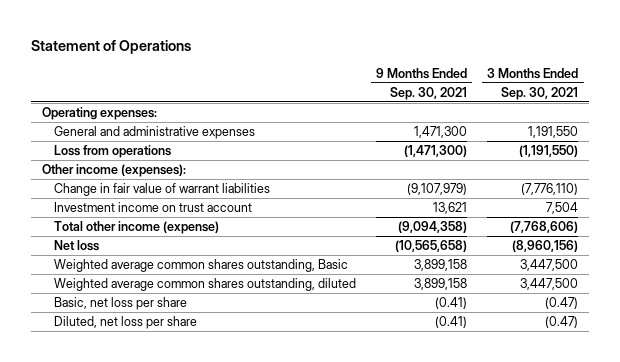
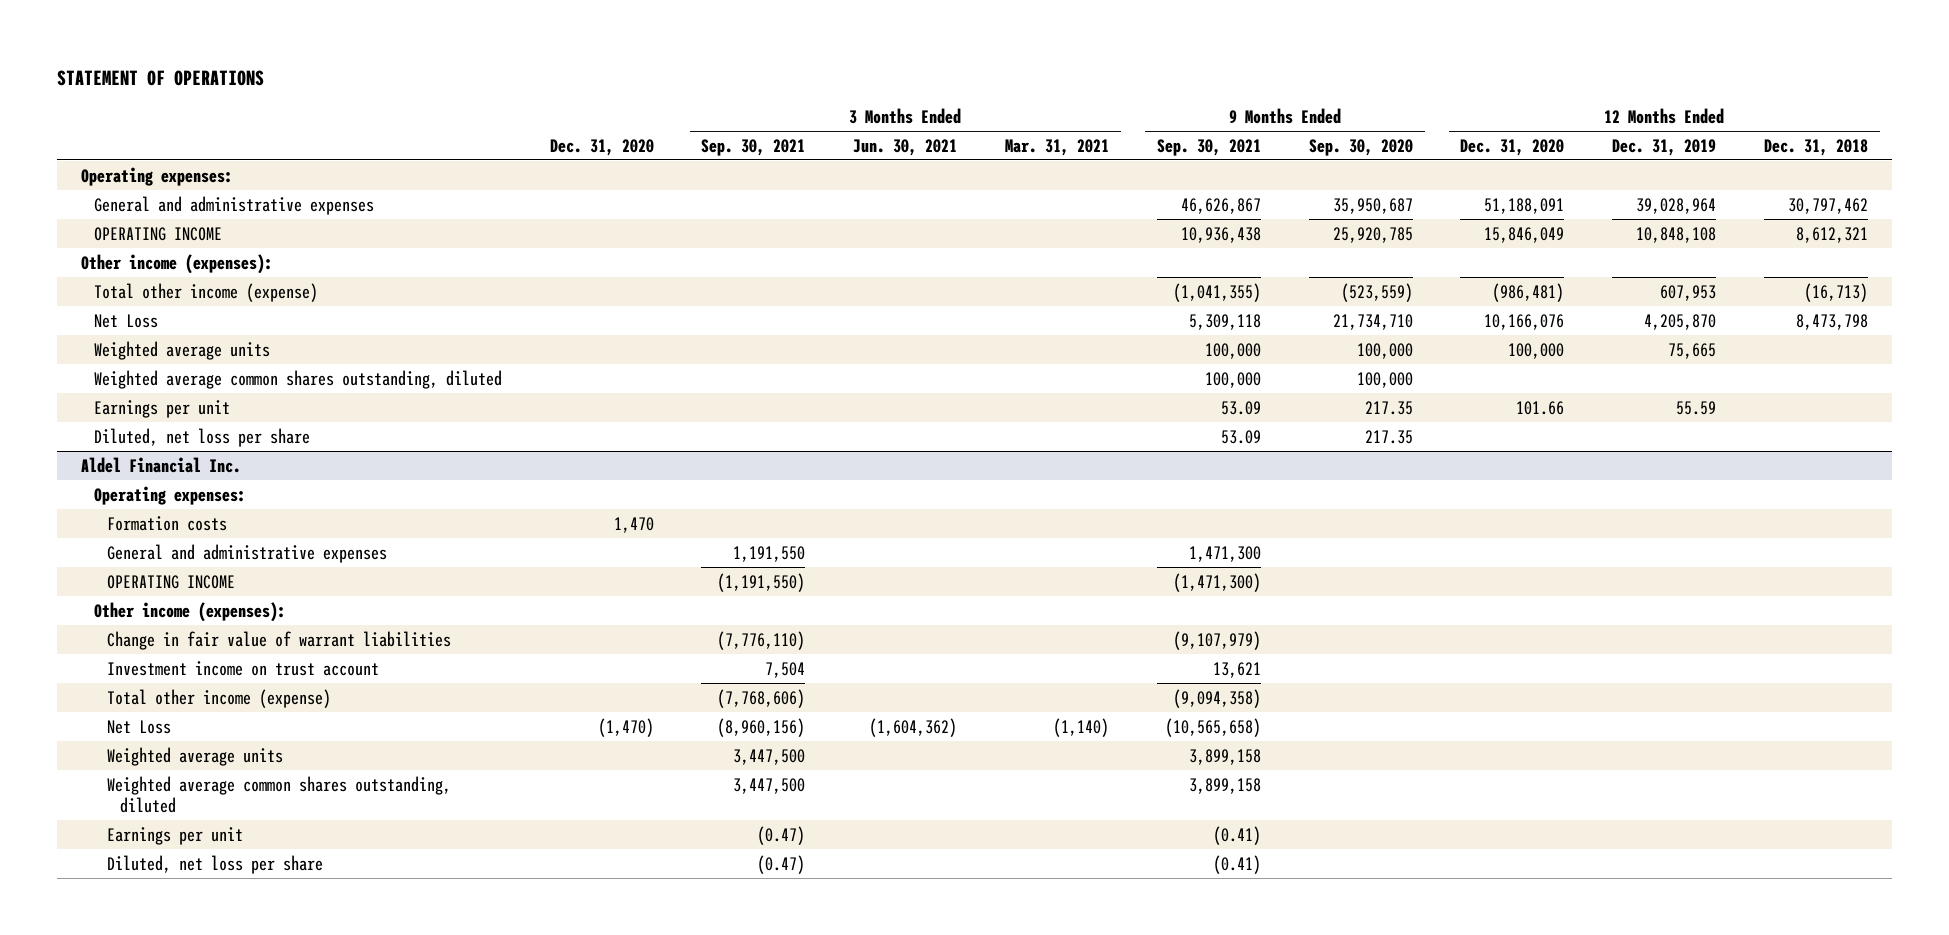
- Statement of Operations
+ STATEMENT OF OPERATIONS
- | 9 Months Ended Sep. 30, 2021 | 3 Months Ended Sep. 30, 2021
+ | Dec. 31, 2020 | 3 Months Ended Sep. 30, 2021 | 3 Months Ended Jun. 30, 2021 | 3 Months Ended Mar. 31, 2021 | 9 Months Ended Sep. 30, 2021 | 9 Months Ended Sep. 30, 2020 | 12 Months Ended Dec. 31, 2020 | 12 Months Ended Dec. 31, 2019 | 12 Months Ended Dec. 31, 2018
+ General and administrative expenses | | | | | 46,626,867 | 35,950,687 | 51,188,091 | 39,028,964 | 30,797,462
+ OPERATING INCOME | | | | | 10,936,438 | 25,920,785 | 15,846,049 | 10,848,108 | 8,612,321
+ Other income (expenses):
+ Total other income (expense) | | | | | (1,041,355) | (523,559) | (986,481) | 607,953 | (16,713)
+ Net Loss | | | | | 5,309,118 | 21,734,710 | 10,166,076 | 4,205,870 | 8,473,798
+ Weighted average units | | | | | 100,000 | 100,000 | 100,000 | 75,665 |
+ Weighted average common shares outstanding, diluted | | | | | 100,000 | 100,000 | | |
+ Earnings per unit | | | | | 53.09 | 217.35 | 101.66 | 55.59 |
+ Diluted, net loss per share | | | | | 53.09 | 217.35 | | |
+ Aldel Financial Inc.
+ Operating expenses:
+ Formation costs | 1,470 | | | | | | | |
- Loss from operations | (1,471,300) | (1,191,550)
+ OPERATING INCOME | | (1,191,550) | | | (1,471,300) | | | |
- Net loss | (10,565,658) | (8,960,156)
- Weighted average common shares outstanding, Basic | 3,899,158 | 3,447,500
+ Net Loss | (1,470) | (8,960,156) | (1,604,362) | (1,140) | (10,565,658) | | | |
+ Weighted average units | | 3,447,500 | | | 3,899,158 | | | |
- Basic, net loss per share | (0.41) | (0.47)
+ Earnings per unit | | (0.47) | | | (0.41) | | | |

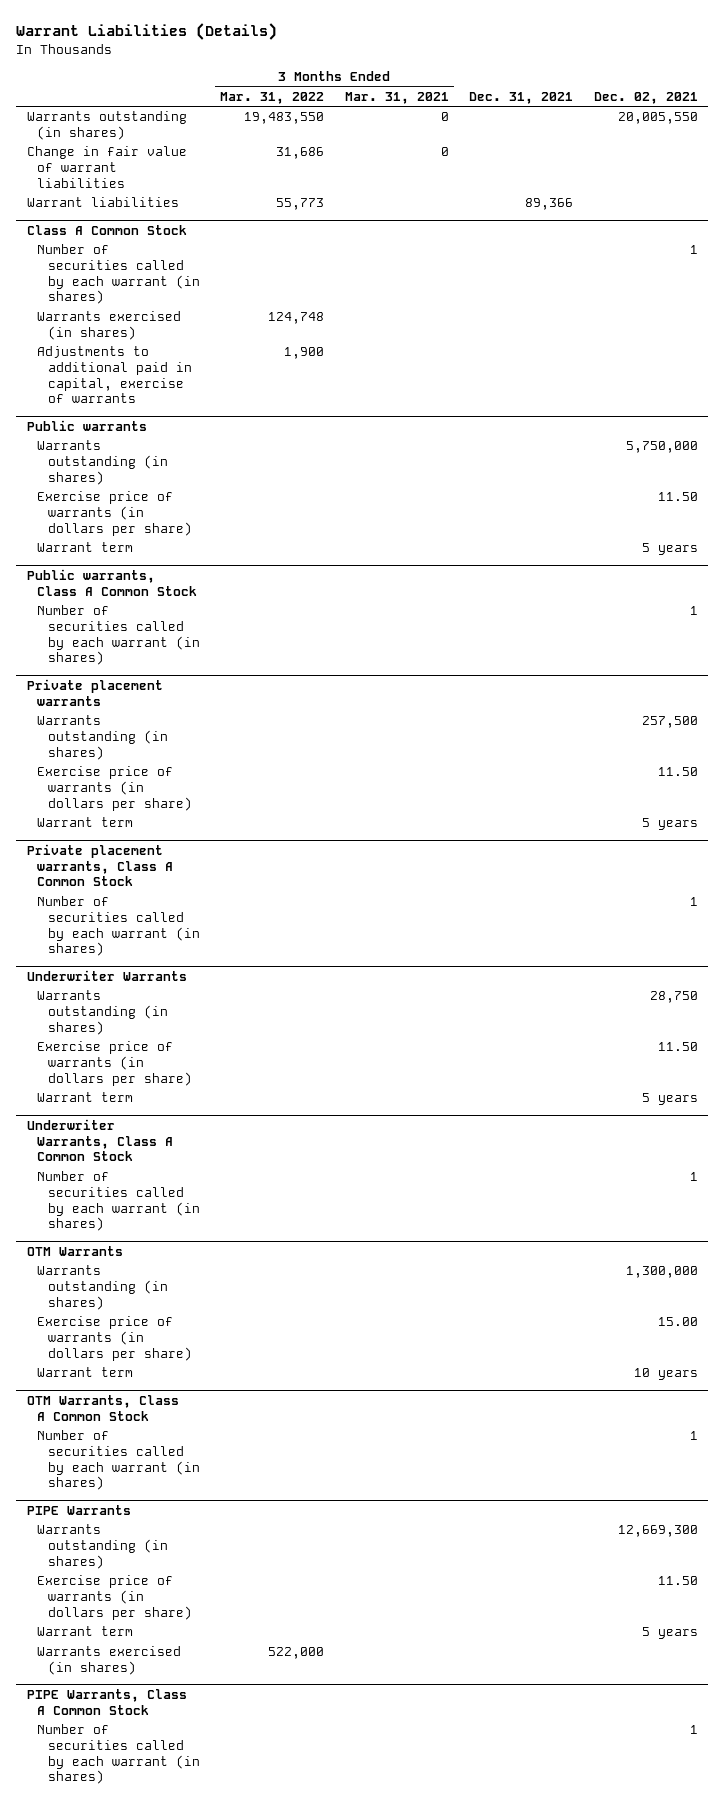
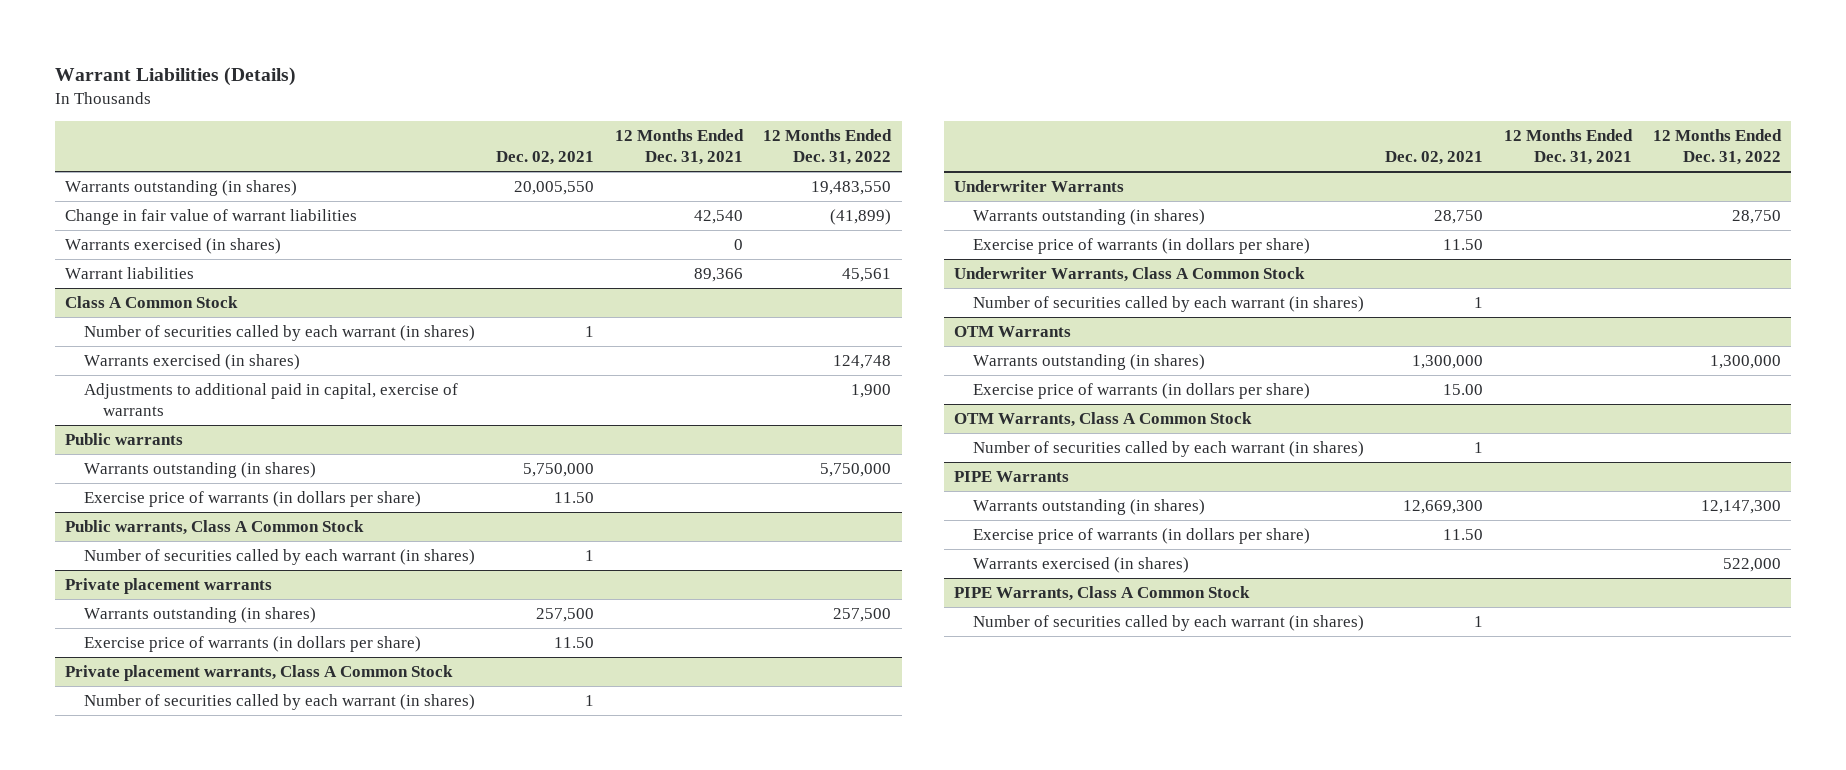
- | 3 Months Ended Mar. 31, 2022 | 3 Months Ended Mar. 31, 2021 | Dec. 31, 2021 | Dec. 02, 2021
+ | Dec. 02, 2021 | 12 Months Ended Dec. 31, 2021 | 12 Months Ended Dec. 31, 2022
+ Warrants exercised (in shares) | | 0 |
@ Public warrants
- Warrant term | | | | 5 years
@ Private placement warrants
- Warrant term | | | | 5 years
@ Underwriter Warrants
- Warrant term | | | | 5 years
@ OTM Warrants
- Warrant term | | | | 10 years
@ PIPE Warrants
- Warrant term | | | | 5 years

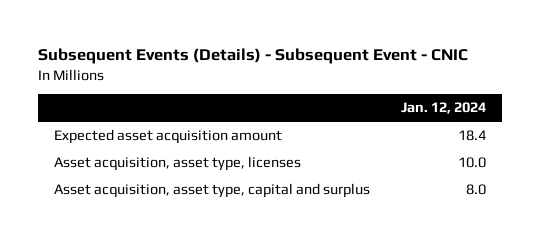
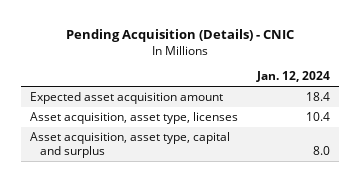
- Subsequent Events (Details) - Subsequent Event - CNIC
+ Pending Acquisition (Details) - CNIC
- Asset acquisition, asset type, licenses | 10.0
+ Asset acquisition, asset type, licenses | 10.4

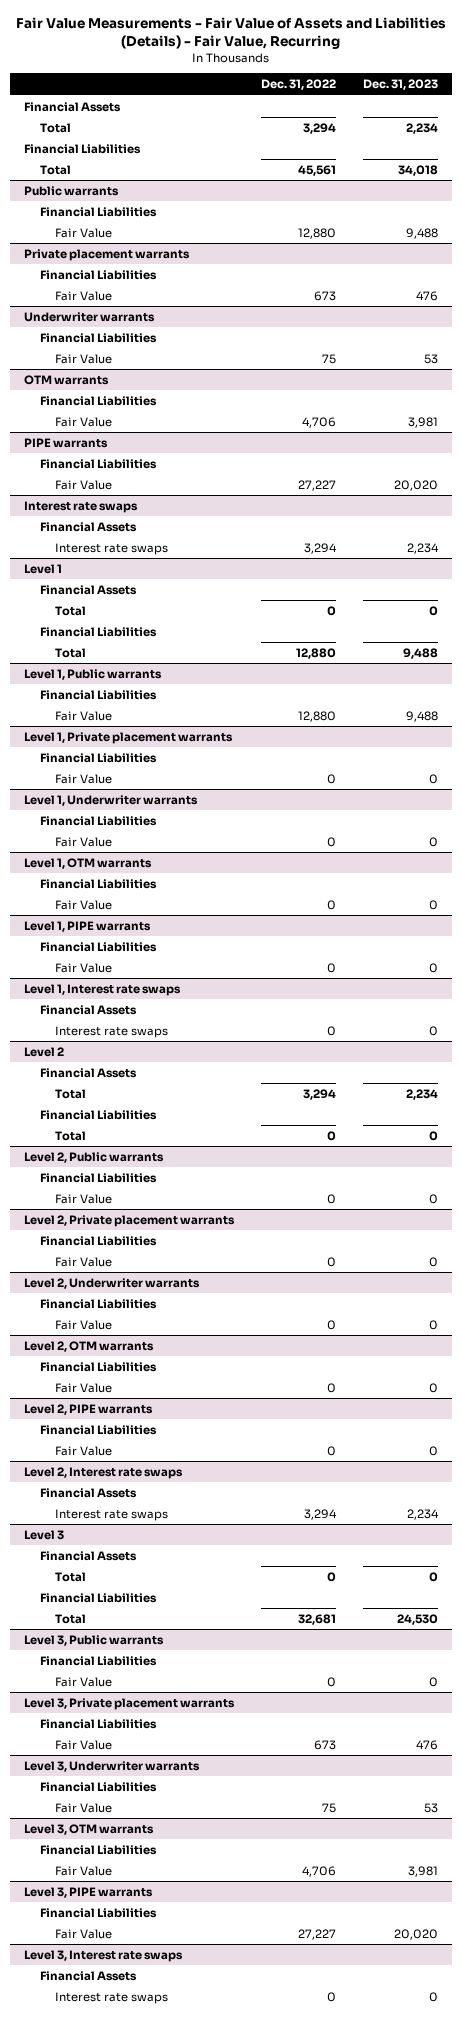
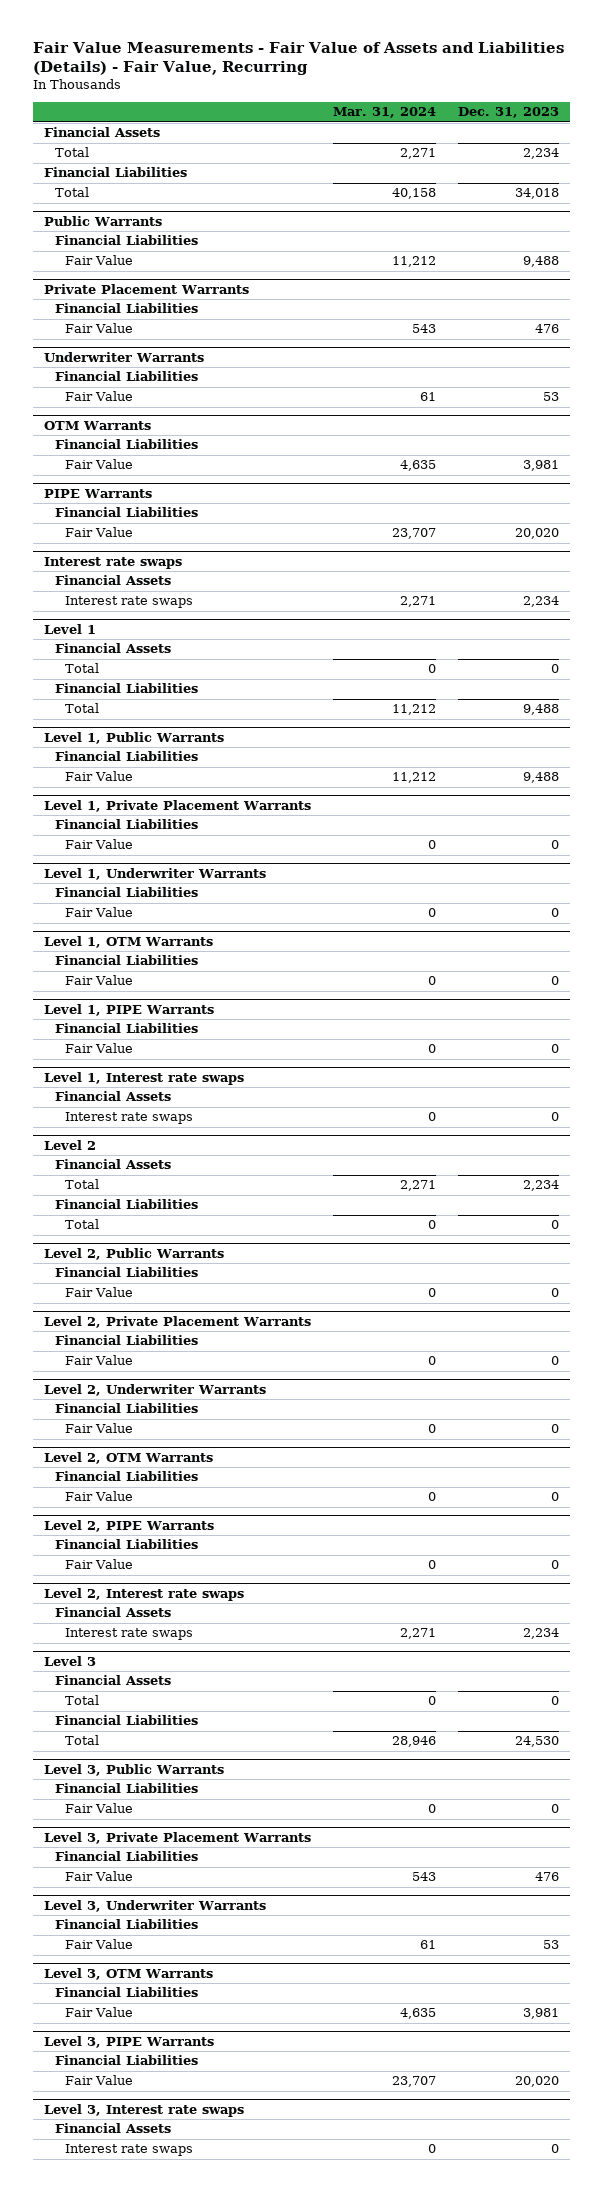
- | Dec. 31, 2022 | Dec. 31, 2023
+ | Mar. 31, 2024 | Dec. 31, 2023
- Public warrants
+ Public Warrants
- Private placement warrants
+ Private Placement Warrants
- Underwriter warrants
+ Underwriter Warrants
- OTM warrants
+ OTM Warrants
- PIPE warrants
+ PIPE Warrants
- Level 1, Public warrants
+ Level 1, Public Warrants
- Level 1, Private placement warrants
+ Level 1, Private Placement Warrants
- Level 1, Underwriter warrants
+ Level 1, Underwriter Warrants
- Level 1, OTM warrants
+ Level 1, OTM Warrants
- Level 1, PIPE warrants
+ Level 1, PIPE Warrants
- Level 2, Public warrants
+ Level 2, Public Warrants
- Level 2, Private placement warrants
+ Level 2, Private Placement Warrants
- Level 2, Underwriter warrants
+ Level 2, Underwriter Warrants
- Level 2, OTM warrants
+ Level 2, OTM Warrants
- Level 2, PIPE warrants
+ Level 2, PIPE Warrants
- Level 3, Public warrants
+ Level 3, Public Warrants
- Level 3, Private placement warrants
+ Level 3, Private Placement Warrants
- Level 3, Underwriter warrants
+ Level 3, Underwriter Warrants
- Level 3, OTM warrants
+ Level 3, OTM Warrants
- Level 3, PIPE warrants
+ Level 3, PIPE Warrants

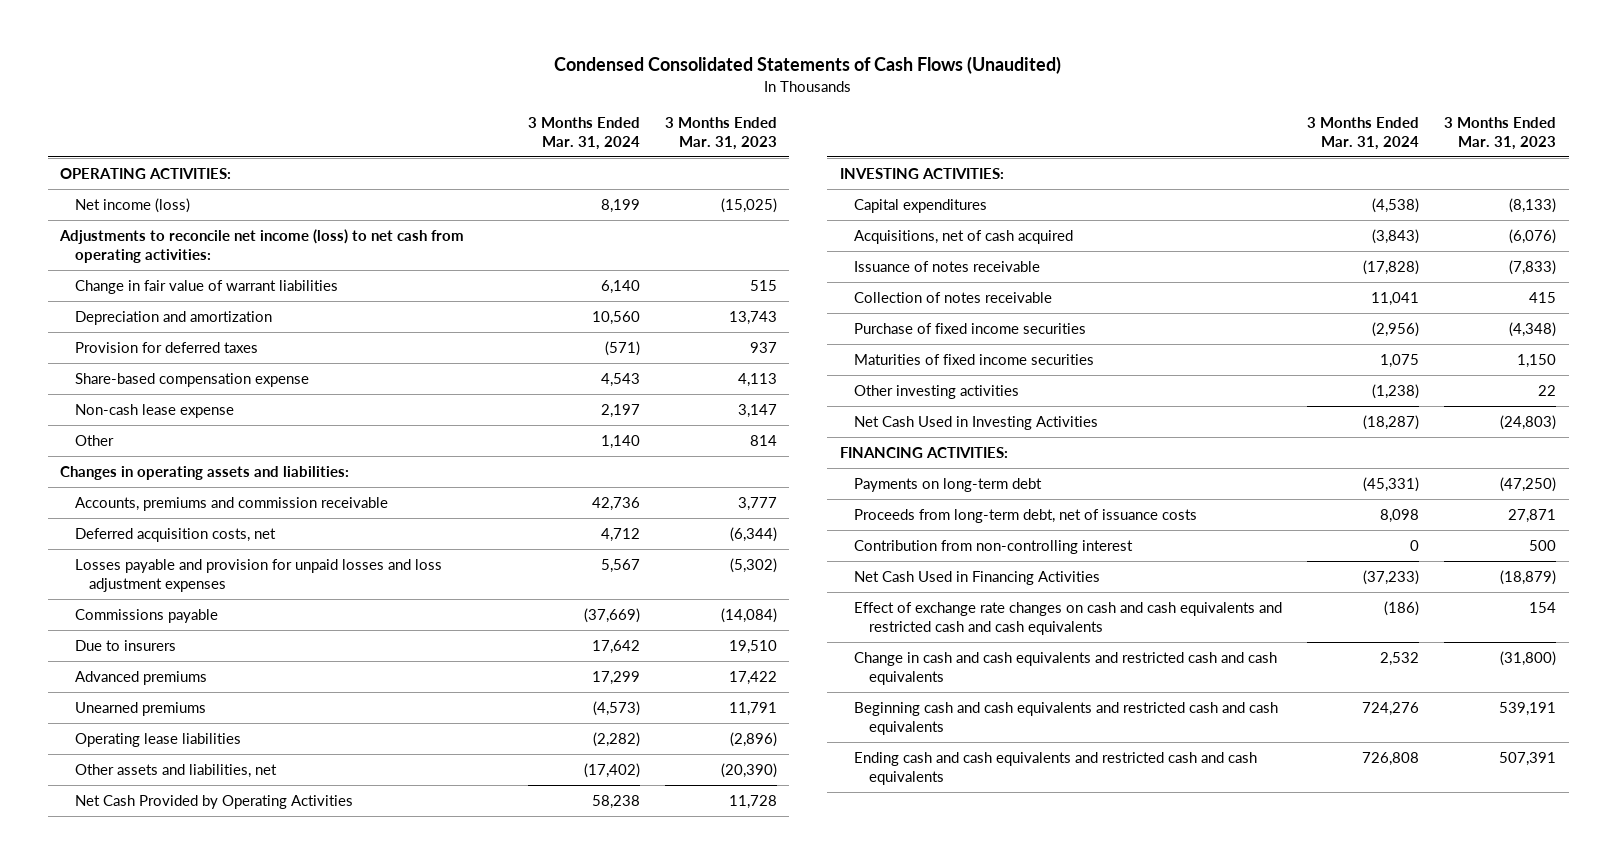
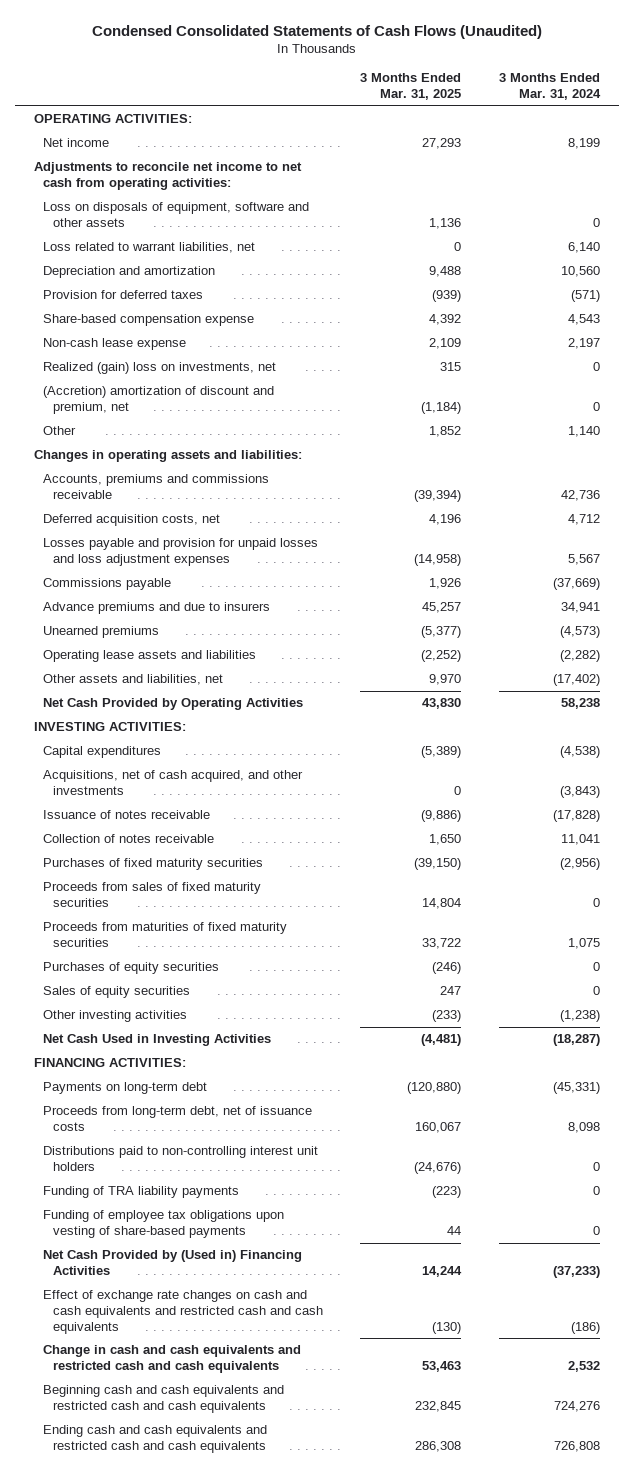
- | 3 Months Ended Mar. 31, 2024 | 3 Months Ended Mar. 31, 2023
+ | 3 Months Ended Mar. 31, 2025 | 3 Months Ended Mar. 31, 2024
- Net income (loss) | 8,199 | (15,025)
- Adjustments to reconcile net income (loss) to net cash from operating activities:
- Change in fair value of warrant liabilities | 6,140 | 515
+ Net income | 27,293 | 8,199
+ Adjustments to reconcile net income to net cash from operating activities:
+ Loss on disposals of equipment, software and other assets | 1,136 | 0
+ Loss related to warrant liabilities, net | 0 | 6,140
+ Realized (gain) loss on investments, net | 315 | 0
+ (Accretion) amortization of discount and premium, net | (1,184) | 0
- Accounts, premiums and commission receivable | 42,736 | 3,777
+ Accounts, premiums and commissions receivable | (39,394) | 42,736
- Due to insurers | 17,642 | 19,510
- Advanced premiums | 17,299 | 17,422
+ Advance premiums and due to insurers | 45,257 | 34,941
- Operating lease liabilities | (2,282) | (2,896)
+ Operating lease assets and liabilities | (2,252) | (2,282)
- Acquisitions, net of cash acquired | (3,843) | (6,076)
+ Acquisitions, net of cash acquired, and other investments | 0 | (3,843)
- Purchase of fixed income securities | (2,956) | (4,348)
- Maturities of fixed income securities | 1,075 | 1,150
+ Purchases of fixed maturity securities | (39,150) | (2,956)
+ Proceeds from sales of fixed maturity securities | 14,804 | 0
+ Proceeds from maturities of fixed maturity securities | 33,722 | 1,075
+ Purchases of equity securities | (246) | 0
+ Sales of equity securities | 247 | 0
- Contribution from non-controlling interest | 0 | 500
- Net Cash Used in Financing Activities | (37,233) | (18,879)
+ Distributions paid to non-controlling interest unit holders | (24,676) | 0
+ Funding of TRA liability payments | (223) | 0
+ Funding of employee tax obligations upon vesting of share-based payments | 44 | 0
+ Net Cash Provided by (Used in) Financing Activities | 14,244 | (37,233)

